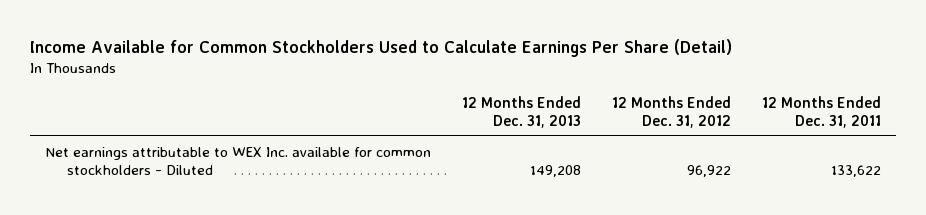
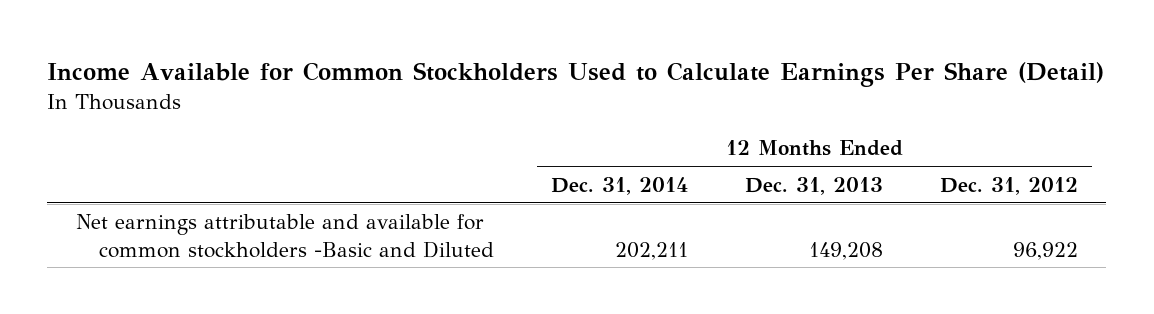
- | 12 Months Ended Dec. 31, 2013 | 12 Months Ended Dec. 31, 2012 | 12 Months Ended Dec. 31, 2011
+ | 12 Months Ended Dec. 31, 2014 | 12 Months Ended Dec. 31, 2013 | 12 Months Ended Dec. 31, 2012
- Net earnings attributable to WEX Inc. available for common stockholders - Diluted | 149,208 | 96,922 | 133,622
+ Net earnings attributable and available for common stockholders -Basic and Diluted | 202,211 | 149,208 | 96,922

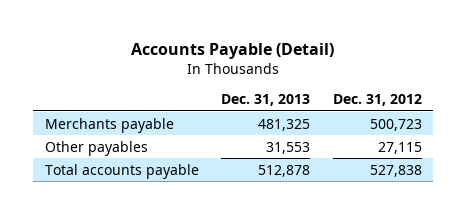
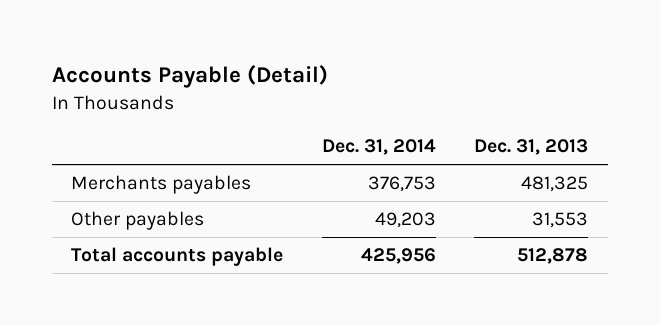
- | Dec. 31, 2013 | Dec. 31, 2012
+ | Dec. 31, 2014 | Dec. 31, 2013
- Merchants payable | 481,325 | 500,723
+ Merchants payables | 376,753 | 481,325

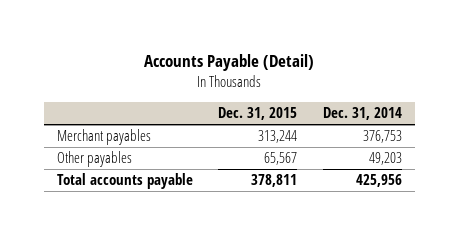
- | Dec. 31, 2014 | Dec. 31, 2013
+ | Dec. 31, 2015 | Dec. 31, 2014
- Merchants payables | 376,753 | 481,325
+ Merchant payables | 313,244 | 376,753

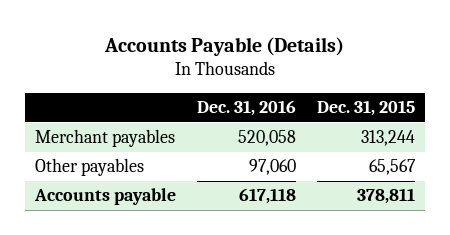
- Accounts Payable (Detail)
+ Accounts Payable (Details)
- | Dec. 31, 2015 | Dec. 31, 2014
+ | Dec. 31, 2016 | Dec. 31, 2015
- Total accounts payable | 378,811 | 425,956
+ Accounts payable | 617,118 | 378,811

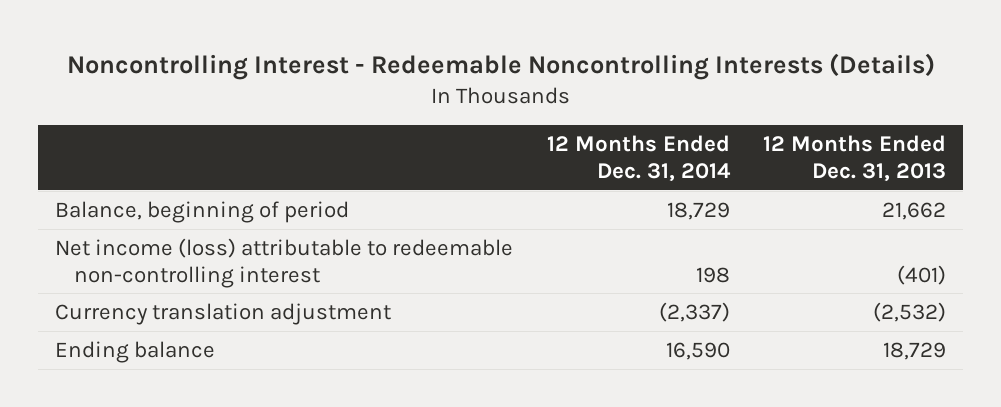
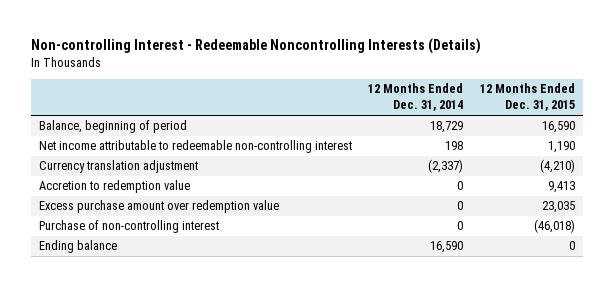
- Noncontrolling Interest - Redeemable Noncontrolling Interests (Details)
+ Non-controlling Interest - Redeemable Noncontrolling Interests (Details)
- | 12 Months Ended Dec. 31, 2014 | 12 Months Ended Dec. 31, 2013
+ | 12 Months Ended Dec. 31, 2014 | 12 Months Ended Dec. 31, 2015
- Net income (loss) attributable to redeemable non-controlling interest | 198 | (401)
+ Net income attributable to redeemable non-controlling interest | 198 | 1,190
+ Accretion to redemption value | 0 | 9,413
+ Excess purchase amount over redemption value | 0 | 23,035
+ Purchase of non-controlling interest | 0 | (46,018)

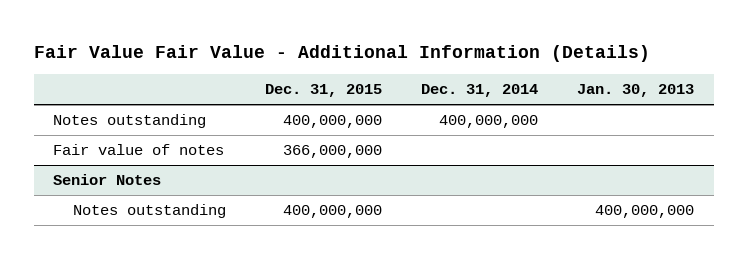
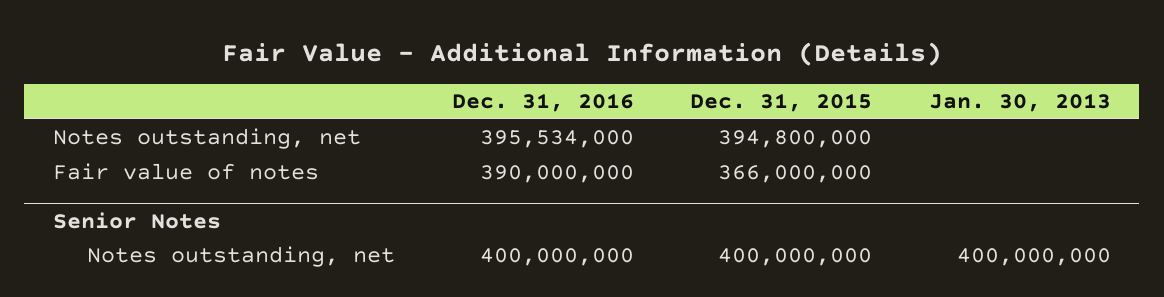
- Fair Value Fair Value - Additional Information (Details)
+ Fair Value - Additional Information (Details)
- | Dec. 31, 2015 | Dec. 31, 2014 | Jan. 30, 2013
+ | Dec. 31, 2016 | Dec. 31, 2015 | Jan. 30, 2013
- Notes outstanding | 400,000,000 | 400,000,000 |
+ Notes outstanding, net | 395,534,000 | 394,800,000 |
@ Senior Notes
- Notes outstanding | 400,000,000 | | 400,000,000
+ Notes outstanding, net | 400,000,000 | 400,000,000 | 400,000,000

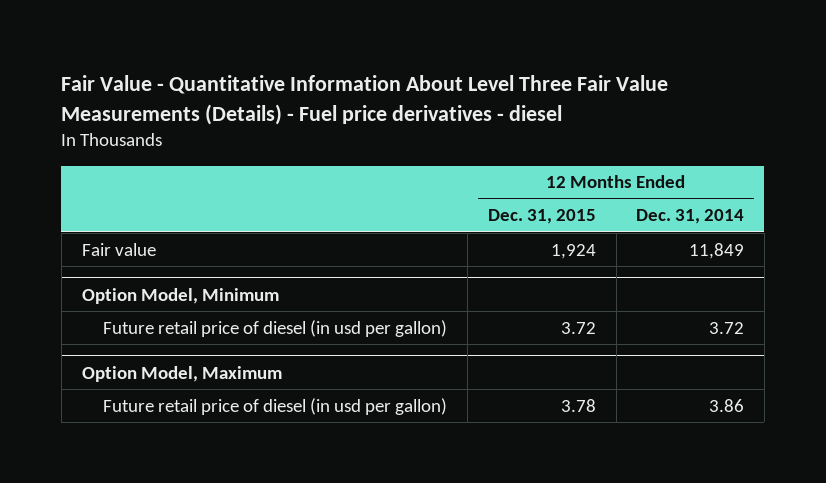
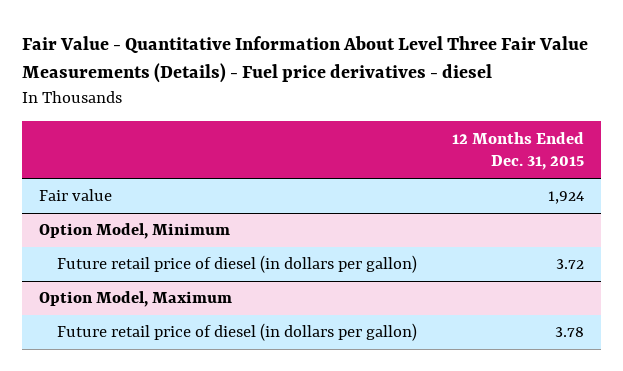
- | 12 Months Ended Dec. 31, 2015 | 12 Months Ended Dec. 31, 2014
+ | 12 Months Ended Dec. 31, 2015
@ Option Model, Minimum
- Future retail price of diesel (in usd per gallon) | 3.72 | 3.72
+ Future retail price of diesel (in dollars per gallon) | 3.72
@ Option Model, Maximum
- Future retail price of diesel (in usd per gallon) | 3.78 | 3.86
+ Future retail price of diesel (in dollars per gallon) | 3.78

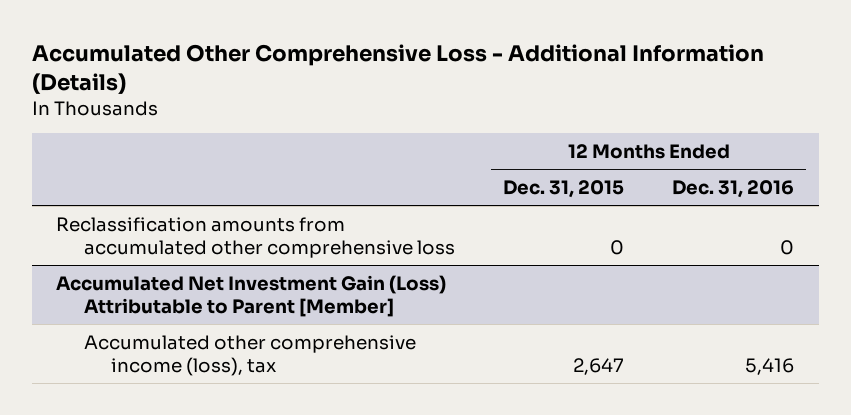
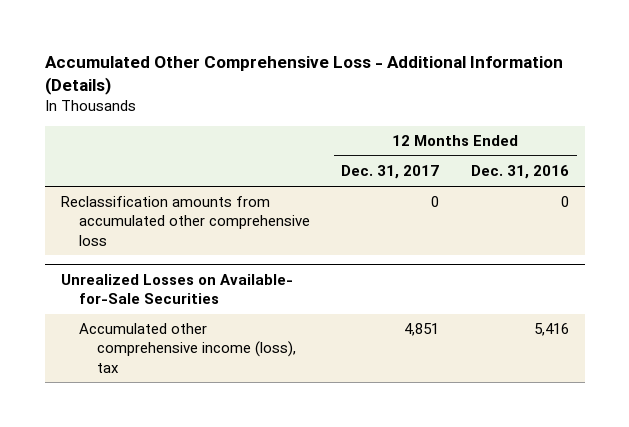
- | 12 Months Ended Dec. 31, 2015 | 12 Months Ended Dec. 31, 2016
+ | 12 Months Ended Dec. 31, 2017 | 12 Months Ended Dec. 31, 2016
- Accumulated Net Investment Gain (Loss) Attributable to Parent [Member]
+ Unrealized Losses on Available- for-Sale Securities

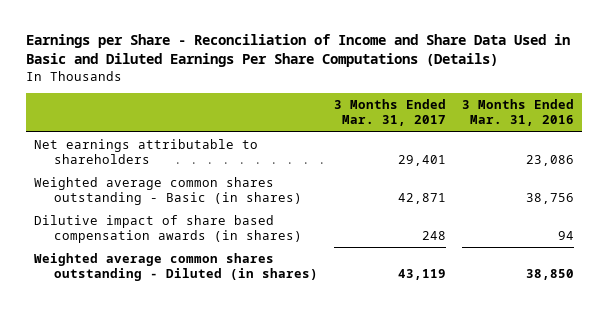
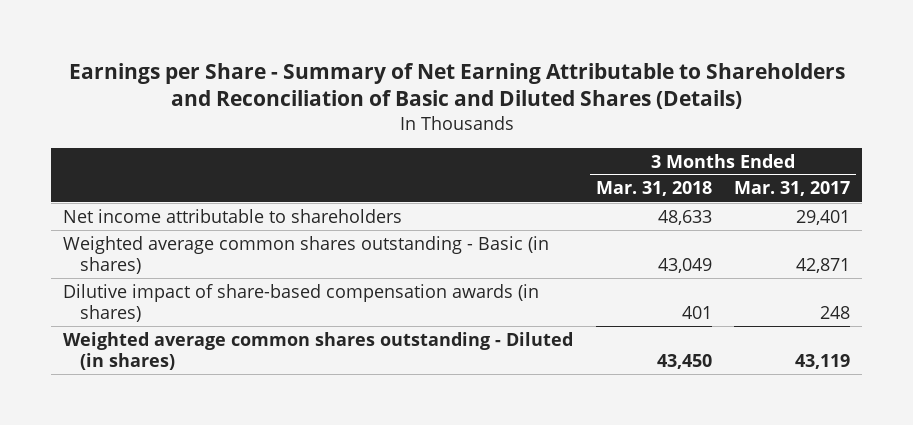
- Earnings per Share - Reconciliation of Income and Share Data Used in Basic and Diluted Earnings Per Share Computations (Details)
+ Earnings per Share - Summary of Net Earning Attributable to Shareholders and Reconciliation of Basic and Diluted Shares (Details)
- | 3 Months Ended Mar. 31, 2017 | 3 Months Ended Mar. 31, 2016
+ | 3 Months Ended Mar. 31, 2018 | 3 Months Ended Mar. 31, 2017
- Net earnings attributable to shareholders | 29,401 | 23,086
+ Net income attributable to shareholders | 48,633 | 29,401
- Dilutive impact of share based compensation awards (in shares) | 248 | 94
+ Dilutive impact of share-based compensation awards (in shares) | 401 | 248

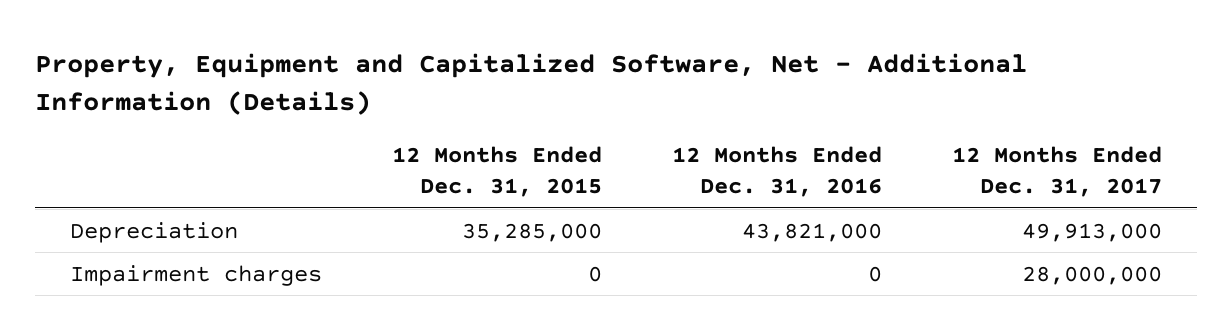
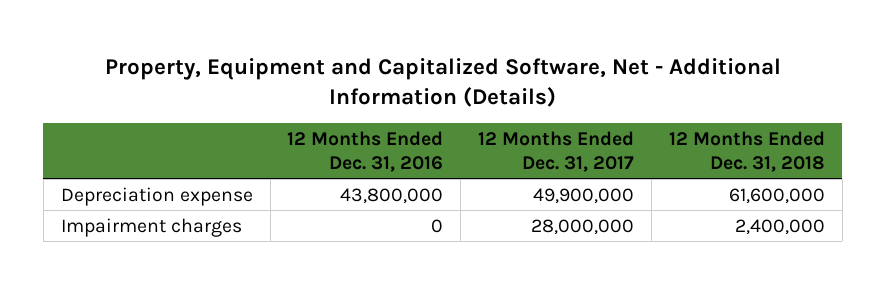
- | 12 Months Ended Dec. 31, 2015 | 12 Months Ended Dec. 31, 2016 | 12 Months Ended Dec. 31, 2017
+ | 12 Months Ended Dec. 31, 2016 | 12 Months Ended Dec. 31, 2017 | 12 Months Ended Dec. 31, 2018
- Depreciation | 35,285,000 | 43,821,000 | 49,913,000
+ Depreciation expense | 43,800,000 | 49,900,000 | 61,600,000

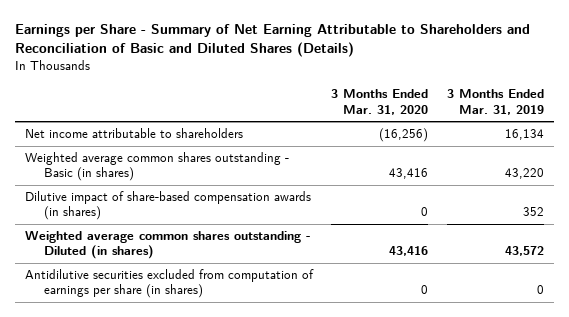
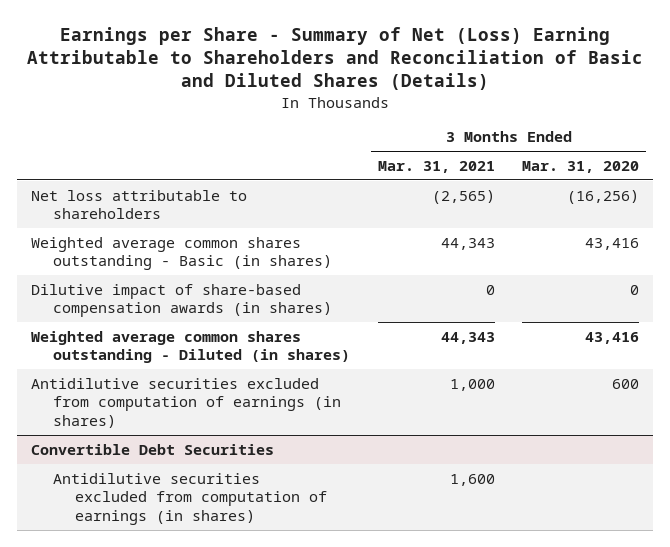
- Earnings per Share - Summary of Net Earning Attributable to Shareholders and Reconciliation of Basic and Diluted Shares (Details)
+ Earnings per Share - Summary of Net (Loss) Earning Attributable to Shareholders and Reconciliation of Basic and Diluted Shares (Details)
- | 3 Months Ended Mar. 31, 2020 | 3 Months Ended Mar. 31, 2019
+ | 3 Months Ended Mar. 31, 2021 | 3 Months Ended Mar. 31, 2020
- Net income attributable to shareholders | (16,256) | 16,134
+ Net loss attributable to shareholders | (2,565) | (16,256)
- Antidilutive securities excluded from computation of earnings per share (in shares) | 0 | 0
+ Antidilutive securities excluded from computation of earnings (in shares) | 1,000 | 600
+ Convertible Debt Securities
+ Antidilutive securities excluded from computation of earnings (in shares) | 1,600 |

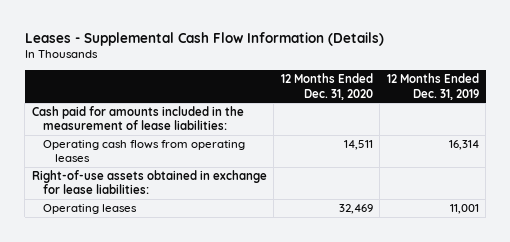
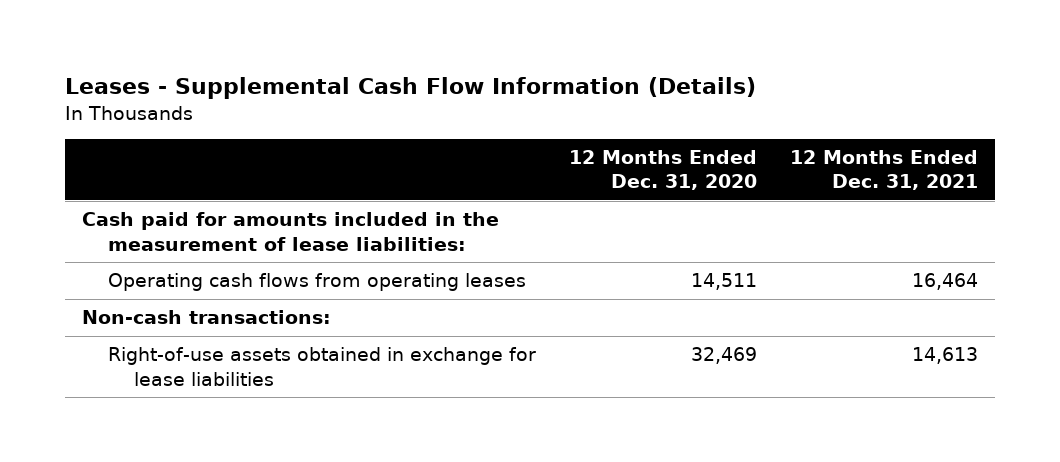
- | 12 Months Ended Dec. 31, 2020 | 12 Months Ended Dec. 31, 2019
+ | 12 Months Ended Dec. 31, 2020 | 12 Months Ended Dec. 31, 2021
- Right-of-use assets obtained in exchange for lease liabilities:
- Operating leases | 32,469 | 11,001
+ Non-cash transactions:
+ Right-of-use assets obtained in exchange for lease liabilities | 32,469 | 14,613

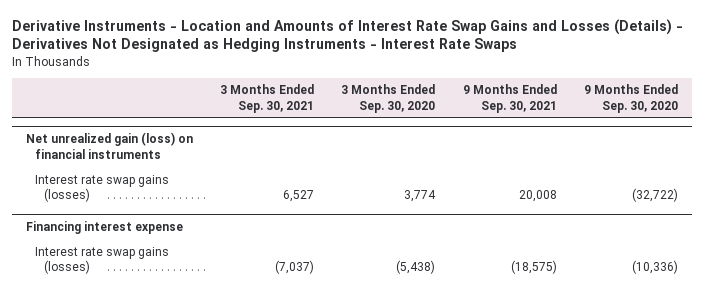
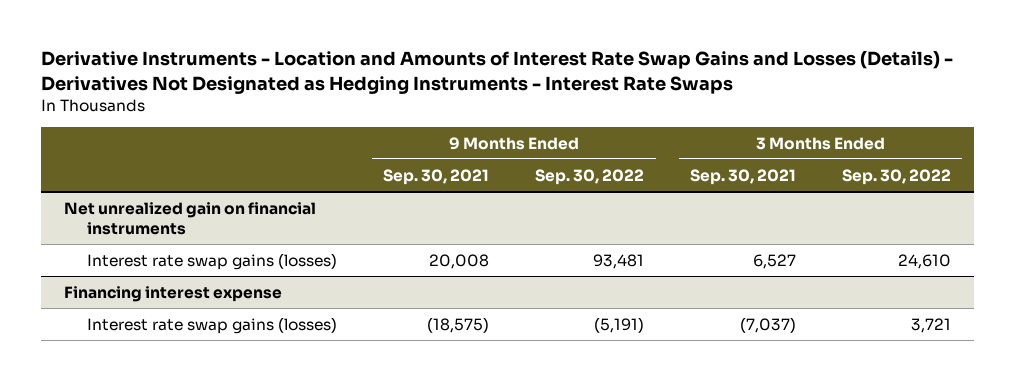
- | 3 Months Ended Sep. 30, 2021 | 3 Months Ended Sep. 30, 2020 | 9 Months Ended Sep. 30, 2021 | 9 Months Ended Sep. 30, 2020
+ | 9 Months Ended Sep. 30, 2021 | 9 Months Ended Sep. 30, 2022 | 3 Months Ended Sep. 30, 2021 | 3 Months Ended Sep. 30, 2022
- Net unrealized gain (loss) on financial instruments
+ Net unrealized gain on financial instruments

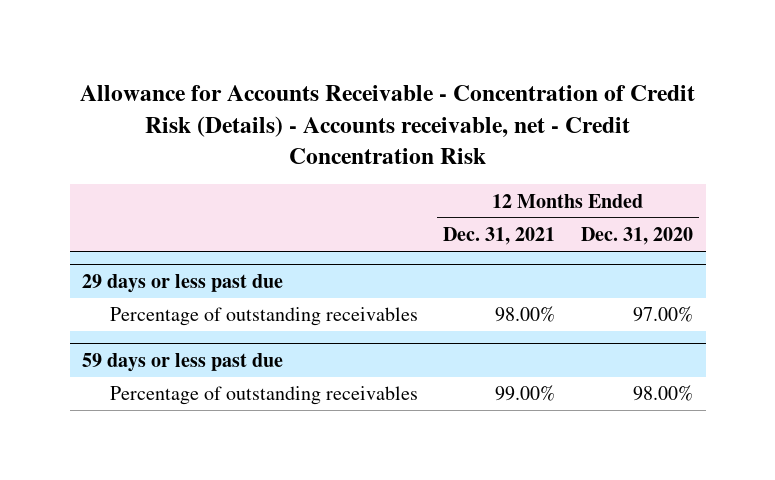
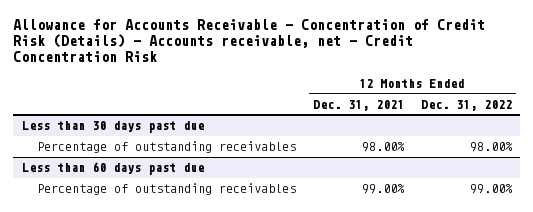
- | 12 Months Ended Dec. 31, 2021 | 12 Months Ended Dec. 31, 2020
+ | 12 Months Ended Dec. 31, 2021 | 12 Months Ended Dec. 31, 2022
- 29 days or less past due
+ Less than 30 days past due
- 59 days or less past due
+ Less than 60 days past due

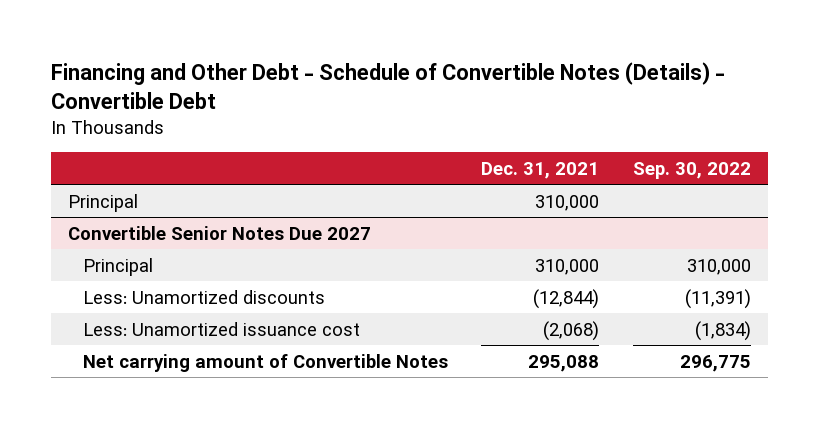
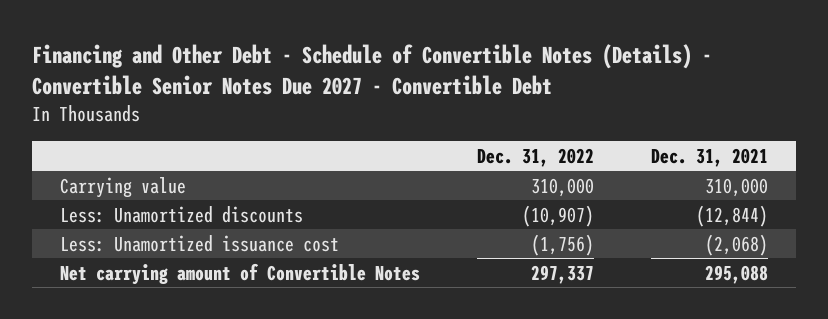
- Financing and Other Debt - Schedule of Convertible Notes (Details) - Convertible Debt
+ Financing and Other Debt - Schedule of Convertible Notes (Details) - Convertible Senior Notes Due 2027 - Convertible Debt
- | Dec. 31, 2021 | Sep. 30, 2022
+ | Dec. 31, 2022 | Dec. 31, 2021
- Principal | 310,000 |
- Convertible Senior Notes Due 2027
- Principal | 310,000 | 310,000
+ Carrying value | 310,000 | 310,000

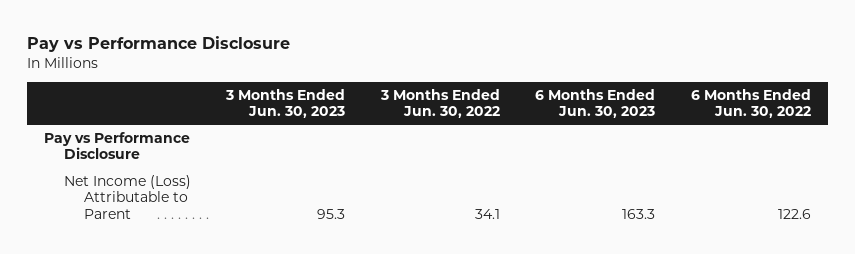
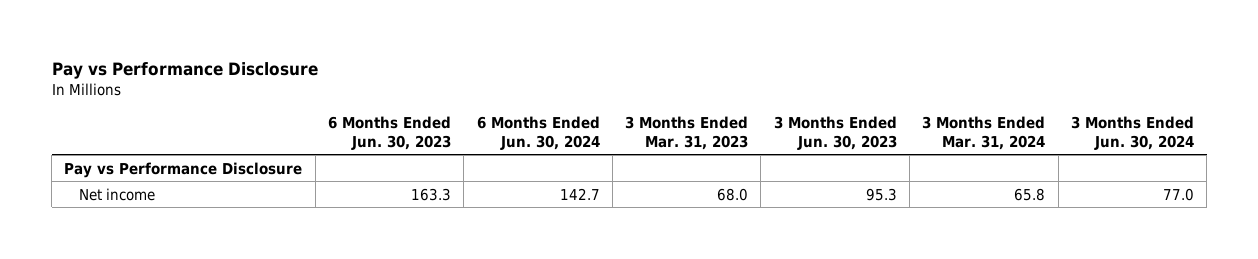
- | 3 Months Ended Jun. 30, 2023 | 3 Months Ended Jun. 30, 2022 | 6 Months Ended Jun. 30, 2023 | 6 Months Ended Jun. 30, 2022
+ | 6 Months Ended Jun. 30, 2023 | 6 Months Ended Jun. 30, 2024 | 3 Months Ended Mar. 31, 2023 | 3 Months Ended Jun. 30, 2023 | 3 Months Ended Mar. 31, 2024 | 3 Months Ended Jun. 30, 2024
- Net Income (Loss) Attributable to Parent | 95.3 | 34.1 | 163.3 | 122.6
+ Net income | 163.3 | 142.7 | 68.0 | 95.3 | 65.8 | 77.0

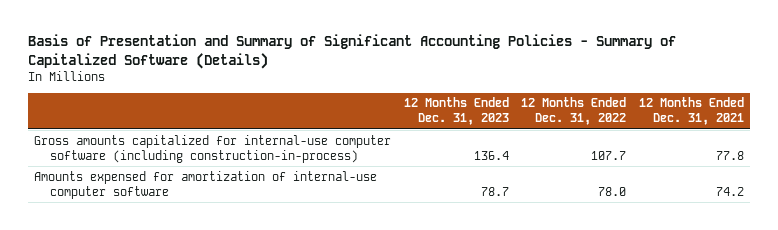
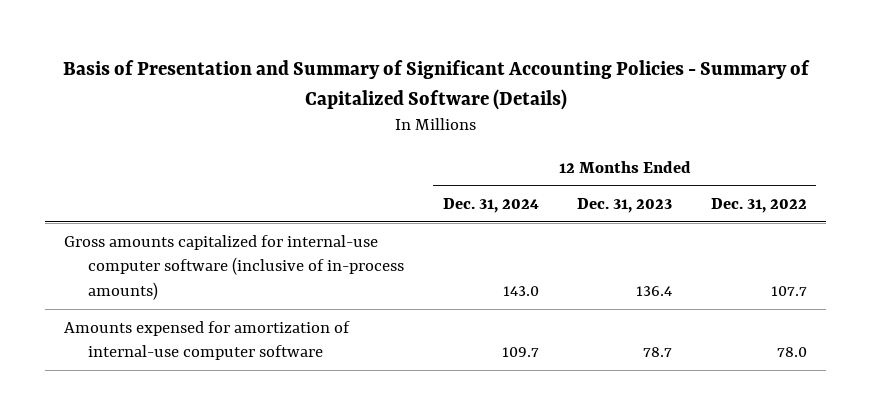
- | 12 Months Ended Dec. 31, 2023 | 12 Months Ended Dec. 31, 2022 | 12 Months Ended Dec. 31, 2021
+ | 12 Months Ended Dec. 31, 2024 | 12 Months Ended Dec. 31, 2023 | 12 Months Ended Dec. 31, 2022
- Gross amounts capitalized for internal-use computer software (including construction-in-process) | 136.4 | 107.7 | 77.8
+ Gross amounts capitalized for internal-use computer software (inclusive of in-process amounts) | 143.0 | 136.4 | 107.7

